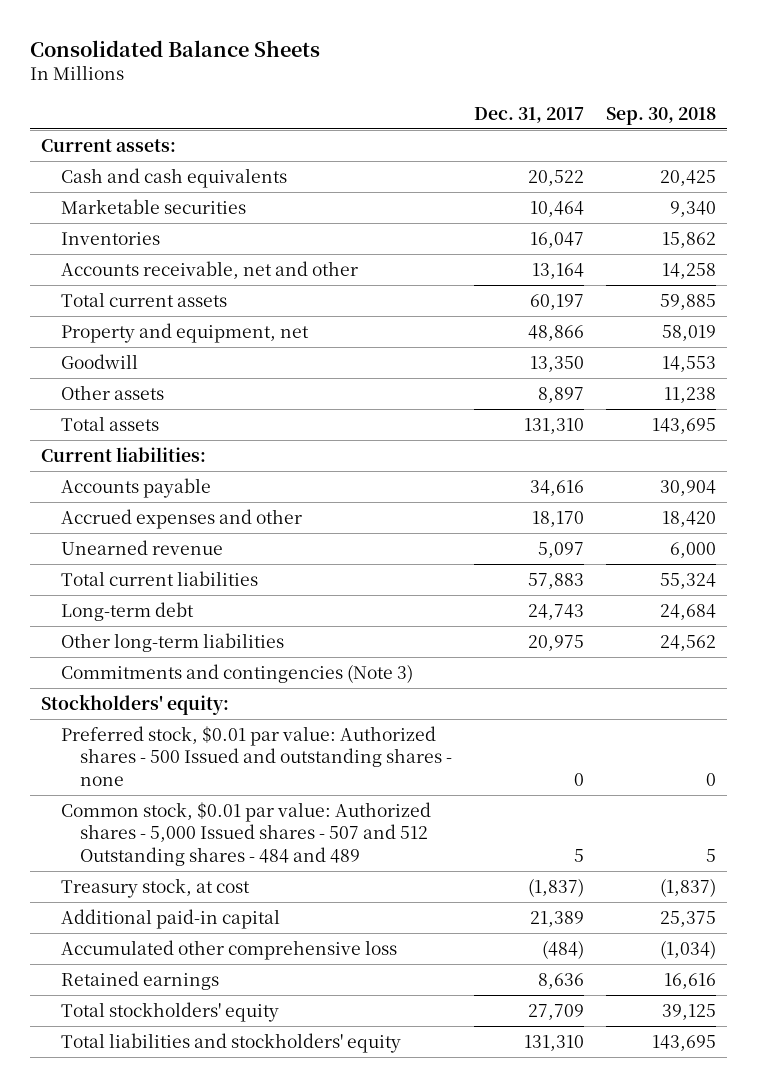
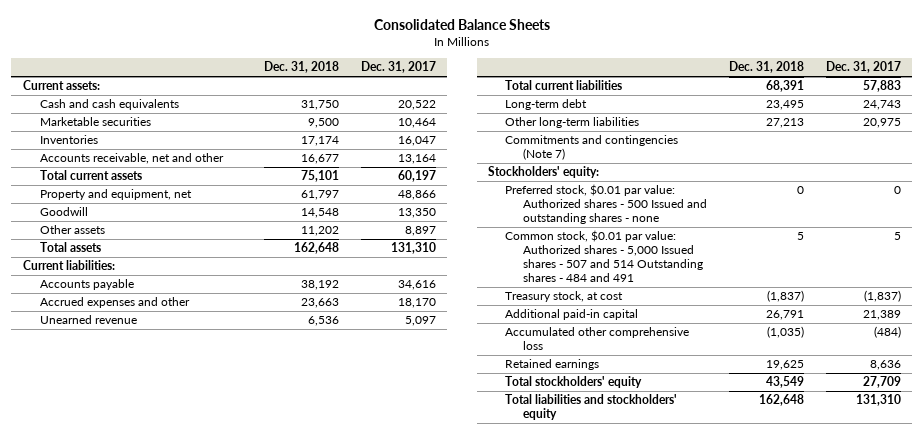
- | Dec. 31, 2017 | Sep. 30, 2018
+ | Dec. 31, 2018 | Dec. 31, 2017
- Commitments and contingencies (Note 3)
+ Commitments and contingencies (Note 7)
- Common stock, $0.01 par value: Authorized shares - 5,000 Issued shares - 507 and 512 Outstanding shares - 484 and 489 | 5 | 5
+ Common stock, $0.01 par value: Authorized shares - 5,000 Issued shares - 507 and 514 Outstanding shares - 484 and 491 | 5 | 5

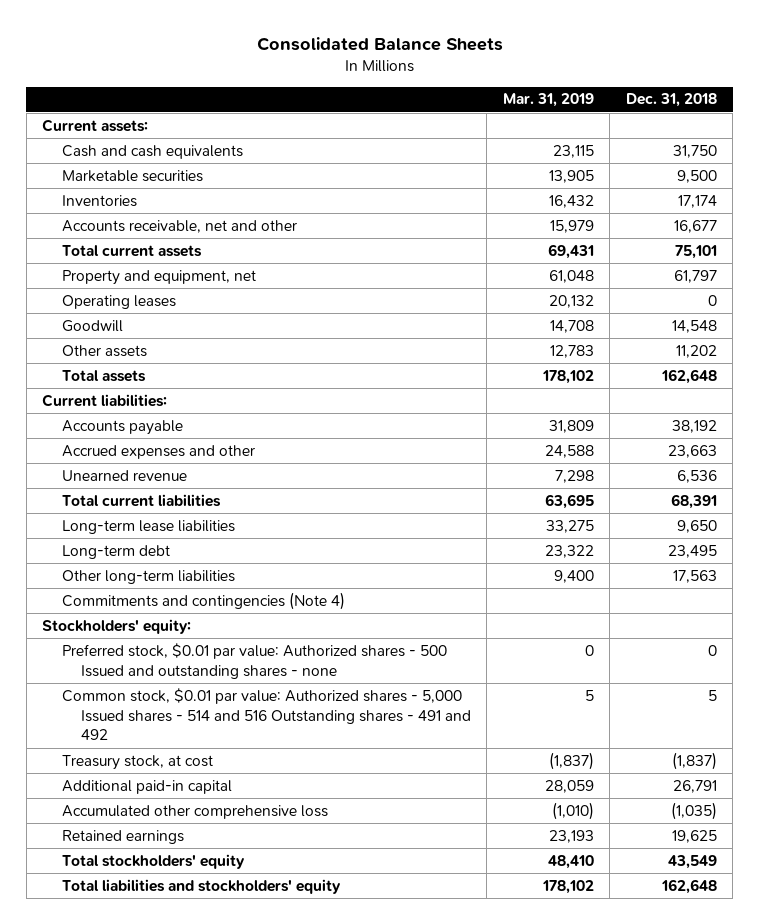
- | Dec. 31, 2018 | Dec. 31, 2017
+ | Mar. 31, 2019 | Dec. 31, 2018
+ Operating leases | 20,132 | 0
+ Long-term lease liabilities | 33,275 | 9,650
- Other long-term liabilities | 27,213 | 20,975
- Commitments and contingencies (Note 7)
+ Other long-term liabilities | 9,400 | 17,563
+ Commitments and contingencies (Note 4)
- Common stock, $0.01 par value: Authorized shares - 5,000 Issued shares - 507 and 514 Outstanding shares - 484 and 491 | 5 | 5
+ Common stock, $0.01 par value: Authorized shares - 5,000 Issued shares - 514 and 516 Outstanding shares - 491 and 492 | 5 | 5

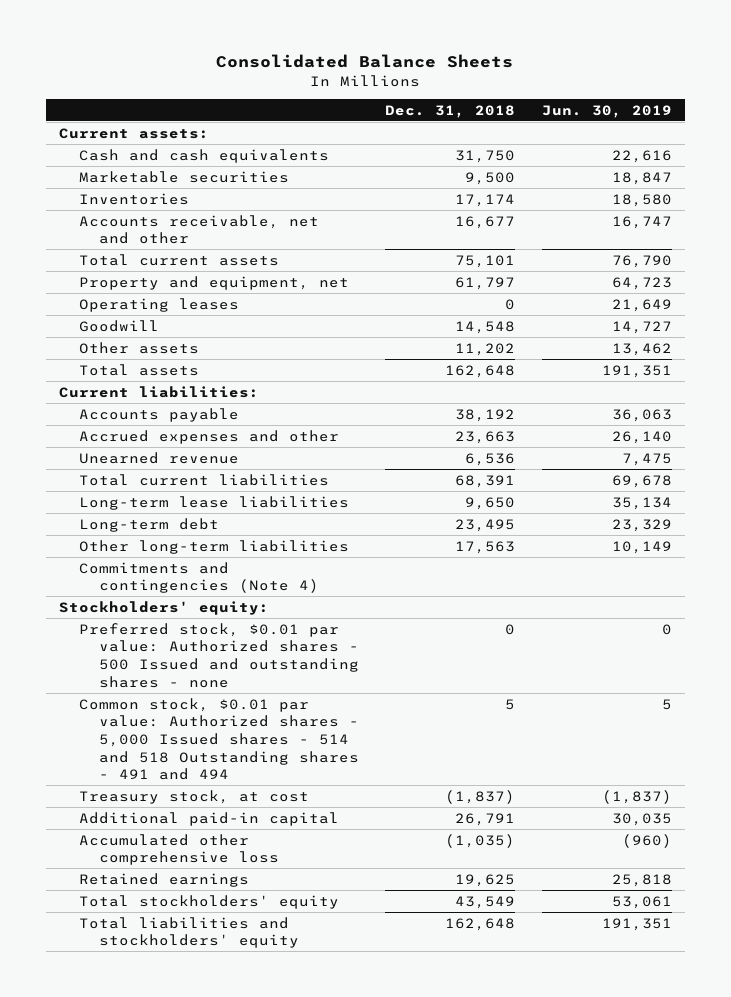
- | Mar. 31, 2019 | Dec. 31, 2018
+ | Dec. 31, 2018 | Jun. 30, 2019
- Common stock, $0.01 par value: Authorized shares - 5,000 Issued shares - 514 and 516 Outstanding shares - 491 and 492 | 5 | 5
+ Common stock, $0.01 par value: Authorized shares - 5,000 Issued shares - 514 and 518 Outstanding shares - 491 and 494 | 5 | 5

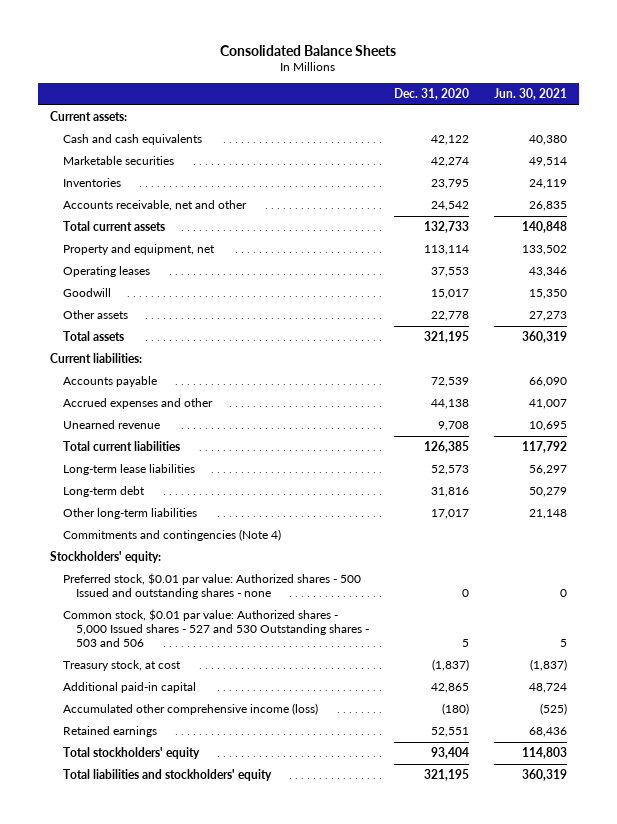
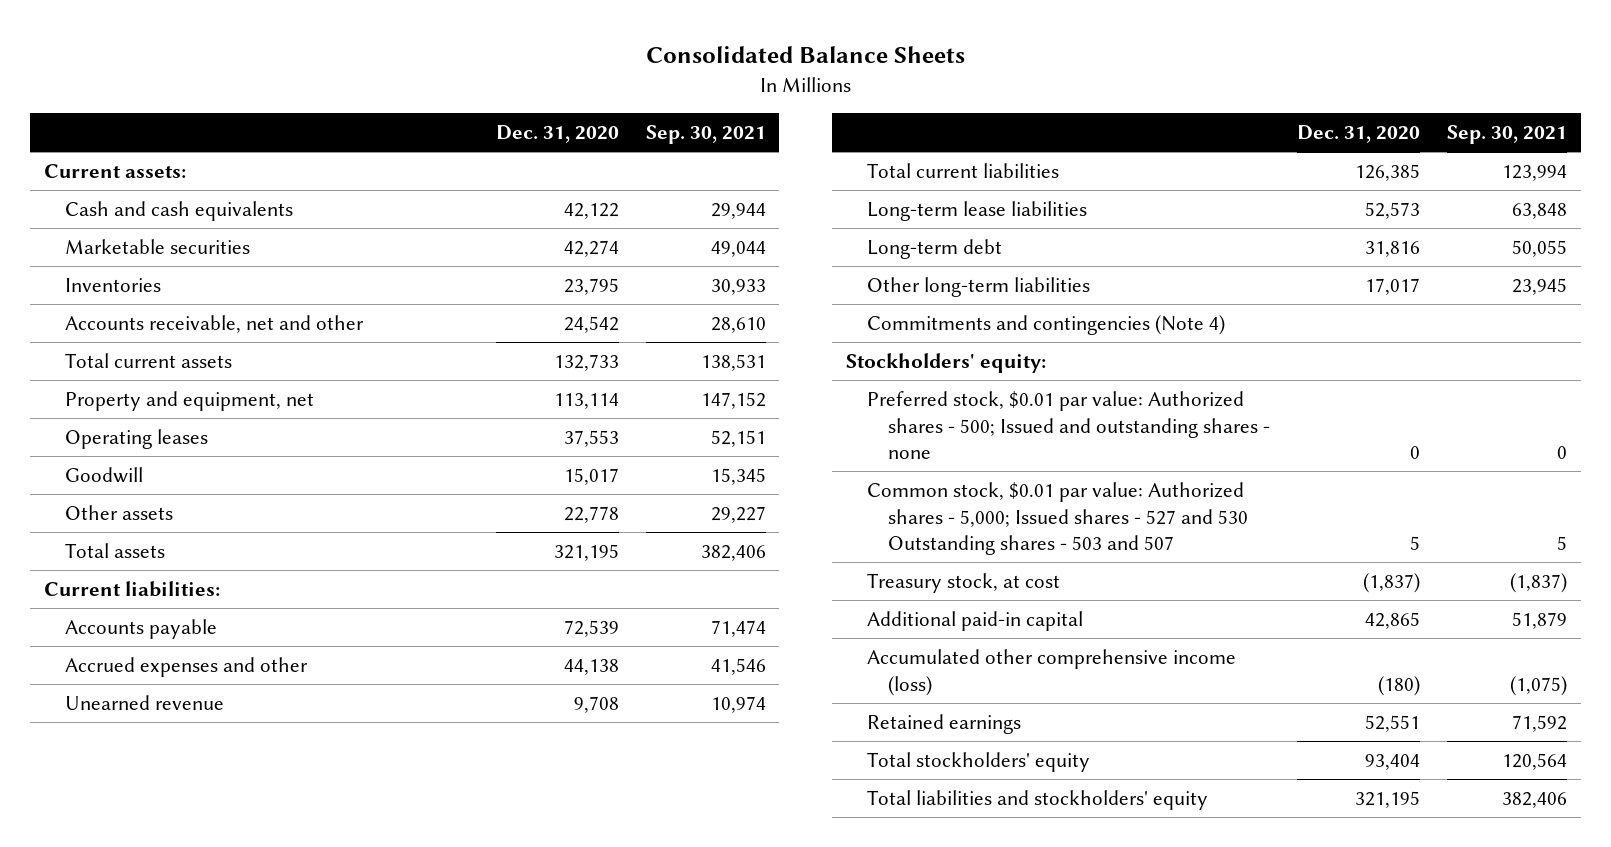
- | Dec. 31, 2020 | Jun. 30, 2021
+ | Dec. 31, 2020 | Sep. 30, 2021
- Preferred stock, $0.01 par value: Authorized shares - 500 Issued and outstanding shares - none | 0 | 0
- Common stock, $0.01 par value: Authorized shares - 5,000 Issued shares - 527 and 530 Outstanding shares - 503 and 506 | 5 | 5
+ Preferred stock, $0.01 par value: Authorized shares - 500; Issued and outstanding shares - none | 0 | 0
+ Common stock, $0.01 par value: Authorized shares - 5,000; Issued shares - 527 and 530 Outstanding shares - 503 and 507 | 5 | 5

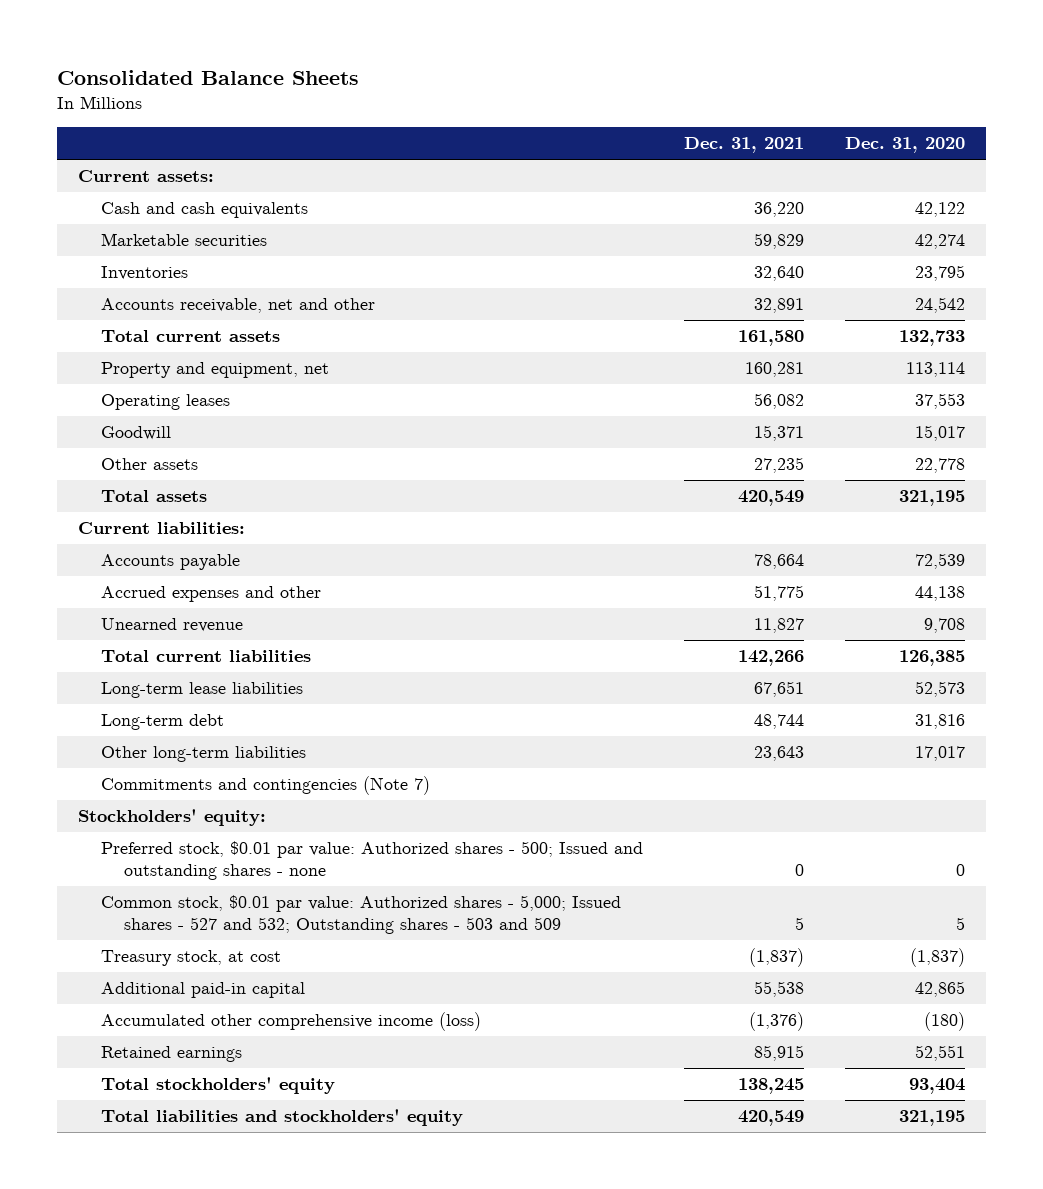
- | Dec. 31, 2020 | Sep. 30, 2021
+ | Dec. 31, 2021 | Dec. 31, 2020
- Commitments and contingencies (Note 4)
+ Commitments and contingencies (Note 7)
- Common stock, $0.01 par value: Authorized shares - 5,000; Issued shares - 527 and 530 Outstanding shares - 503 and 507 | 5 | 5
+ Common stock, $0.01 par value: Authorized shares - 5,000; Issued shares - 527 and 532; Outstanding shares - 503 and 509 | 5 | 5

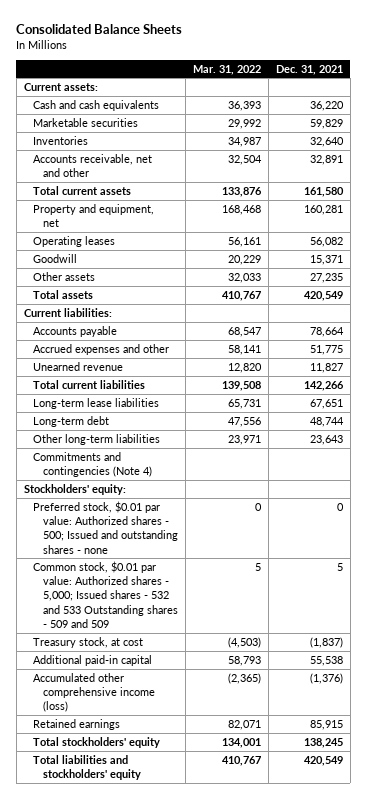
- | Dec. 31, 2021 | Dec. 31, 2020
+ | Mar. 31, 2022 | Dec. 31, 2021
- Commitments and contingencies (Note 7)
+ Commitments and contingencies (Note 4)
- Common stock, $0.01 par value: Authorized shares - 5,000; Issued shares - 527 and 532; Outstanding shares - 503 and 509 | 5 | 5
+ Common stock, $0.01 par value: Authorized shares - 5,000; Issued shares - 532 and 533 Outstanding shares - 509 and 509 | 5 | 5

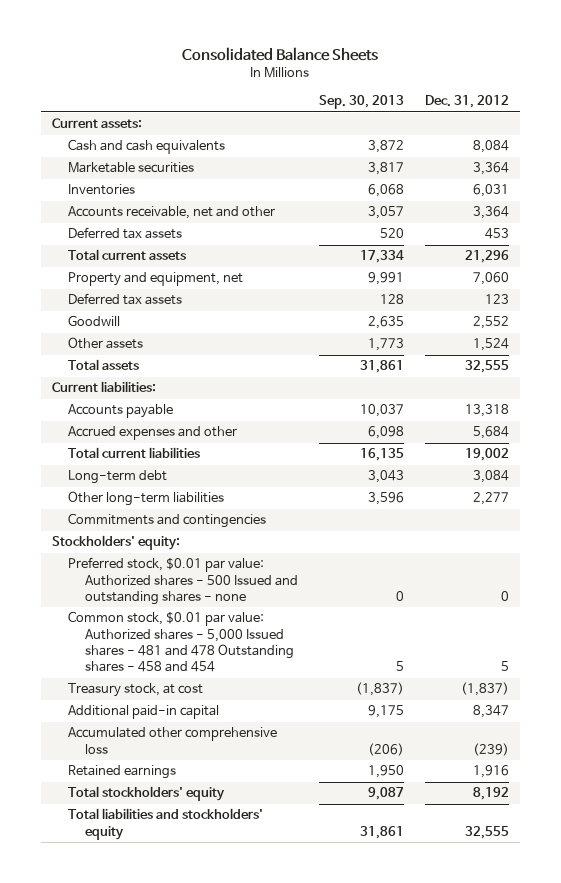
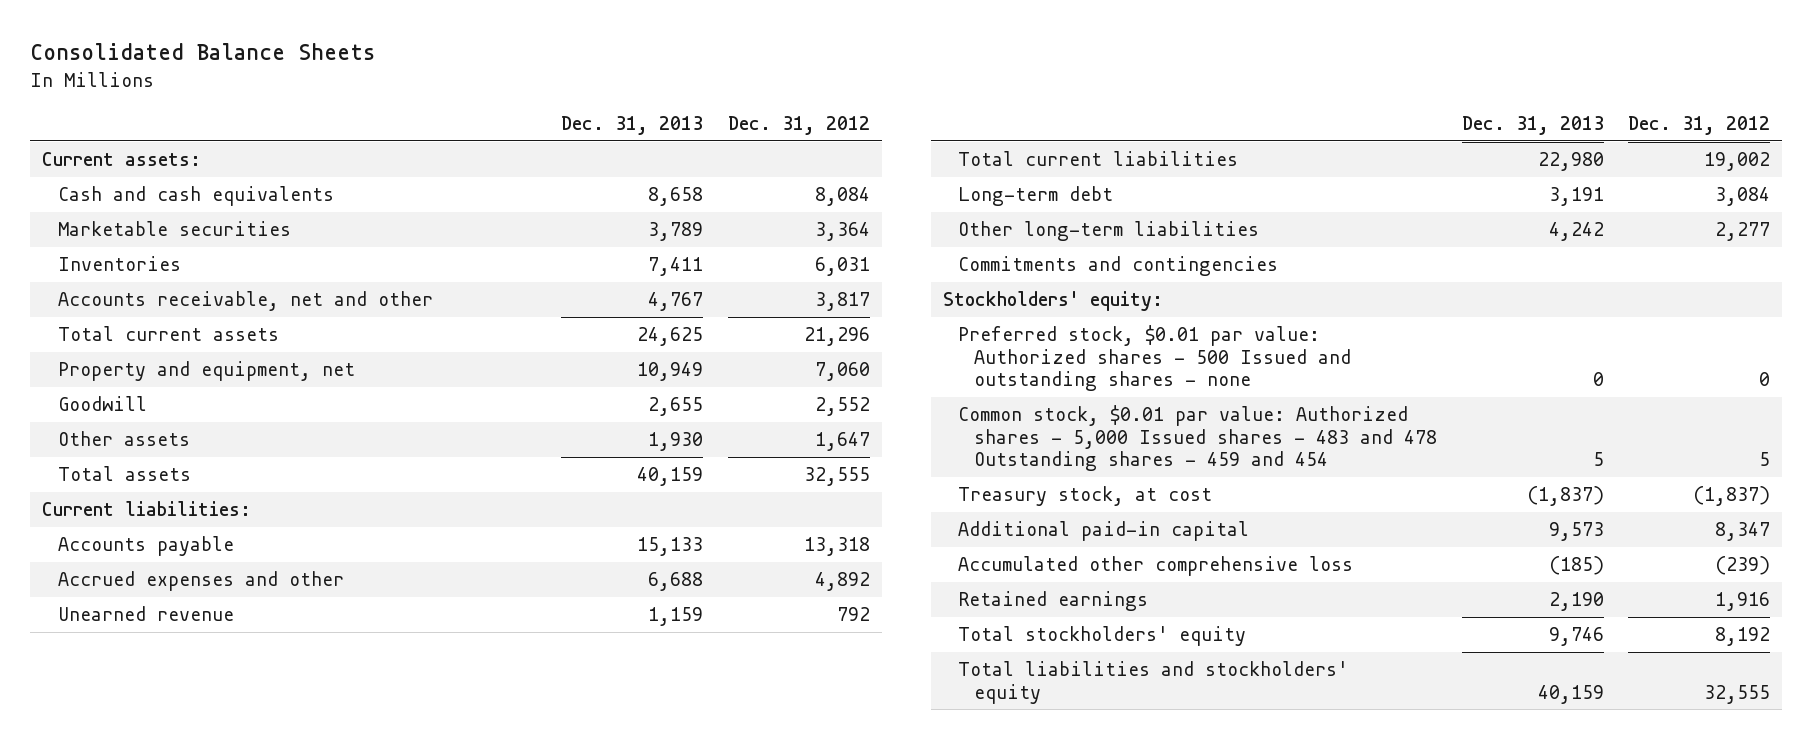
- | Sep. 30, 2013 | Dec. 31, 2012
+ | Dec. 31, 2013 | Dec. 31, 2012
- Accounts receivable, net and other | 3,057 | 3,364
- Deferred tax assets | 520 | 453
+ Accounts receivable, net and other | 4,767 | 3,817
- Deferred tax assets | 128 | 123
- Other assets | 1,773 | 1,524
+ Other assets | 1,930 | 1,647
- Accrued expenses and other | 6,098 | 5,684
+ Accrued expenses and other | 6,688 | 4,892
+ Unearned revenue | 1,159 | 792
- Common stock, $0.01 par value: Authorized shares - 5,000 Issued shares - 481 and 478 Outstanding shares - 458 and 454 | 5 | 5
+ Common stock, $0.01 par value: Authorized shares - 5,000 Issued shares - 483 and 478 Outstanding shares - 459 and 454 | 5 | 5

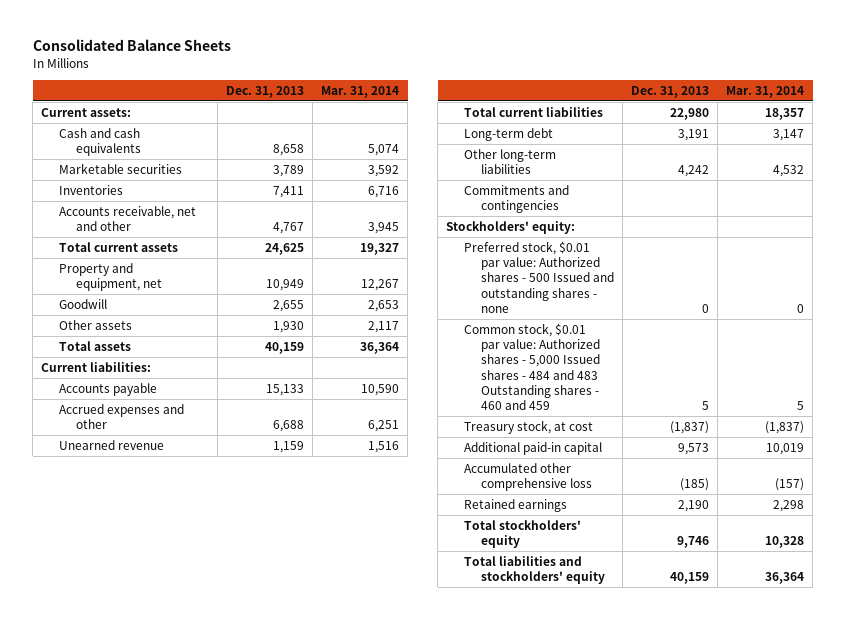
- | Dec. 31, 2013 | Dec. 31, 2012
+ | Dec. 31, 2013 | Mar. 31, 2014
- Common stock, $0.01 par value: Authorized shares - 5,000 Issued shares - 483 and 478 Outstanding shares - 459 and 454 | 5 | 5
+ Common stock, $0.01 par value: Authorized shares - 5,000 Issued shares - 484 and 483 Outstanding shares - 460 and 459 | 5 | 5

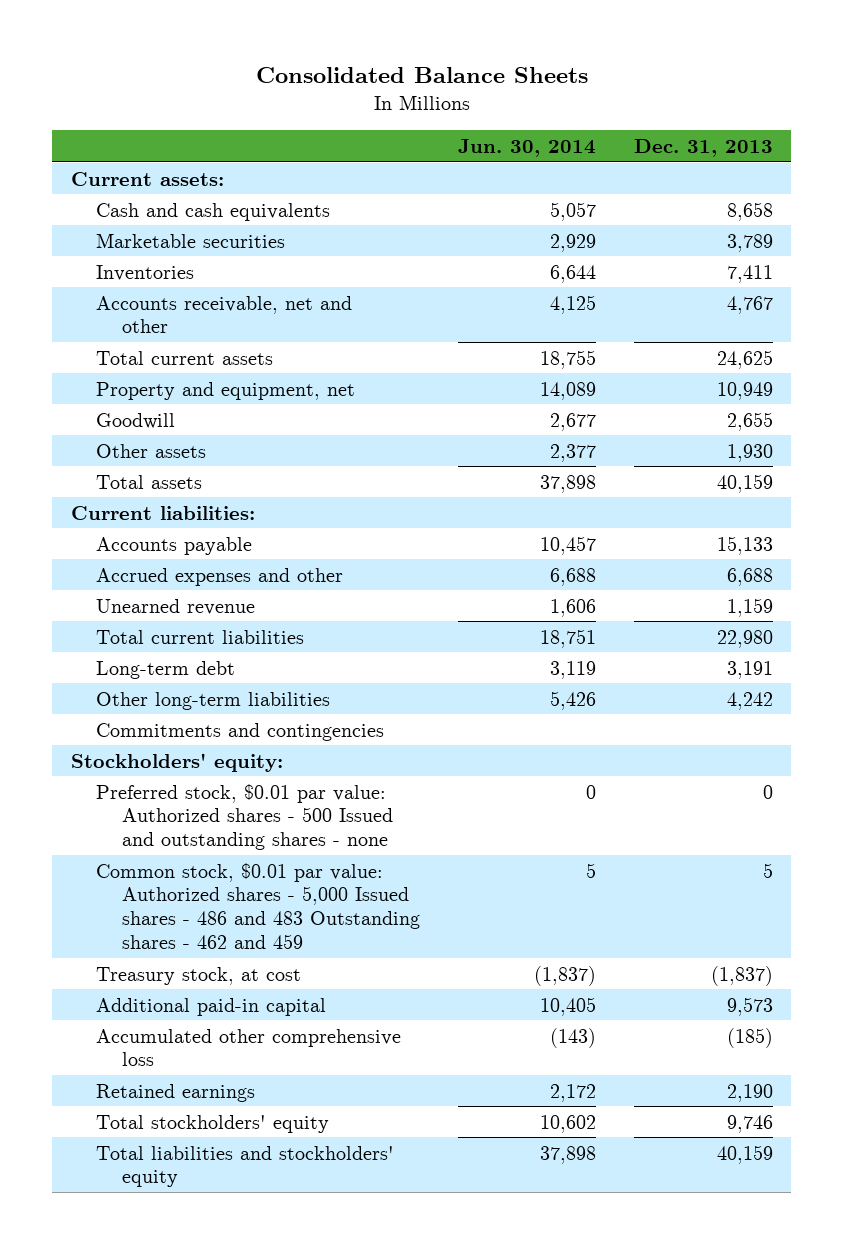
- | Dec. 31, 2013 | Mar. 31, 2014
+ | Jun. 30, 2014 | Dec. 31, 2013
- Common stock, $0.01 par value: Authorized shares - 5,000 Issued shares - 484 and 483 Outstanding shares - 460 and 459 | 5 | 5
+ Common stock, $0.01 par value: Authorized shares - 5,000 Issued shares - 486 and 483 Outstanding shares - 462 and 459 | 5 | 5

